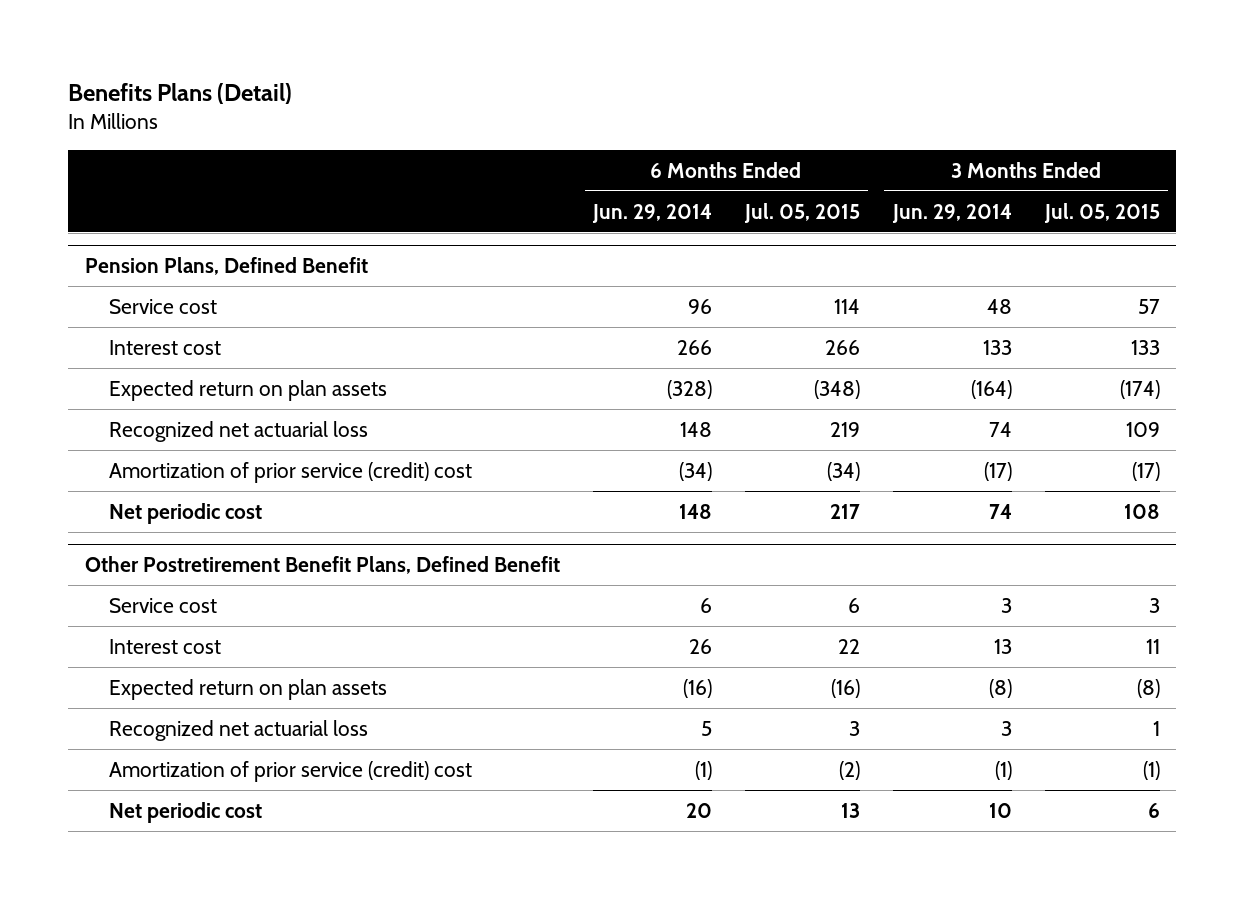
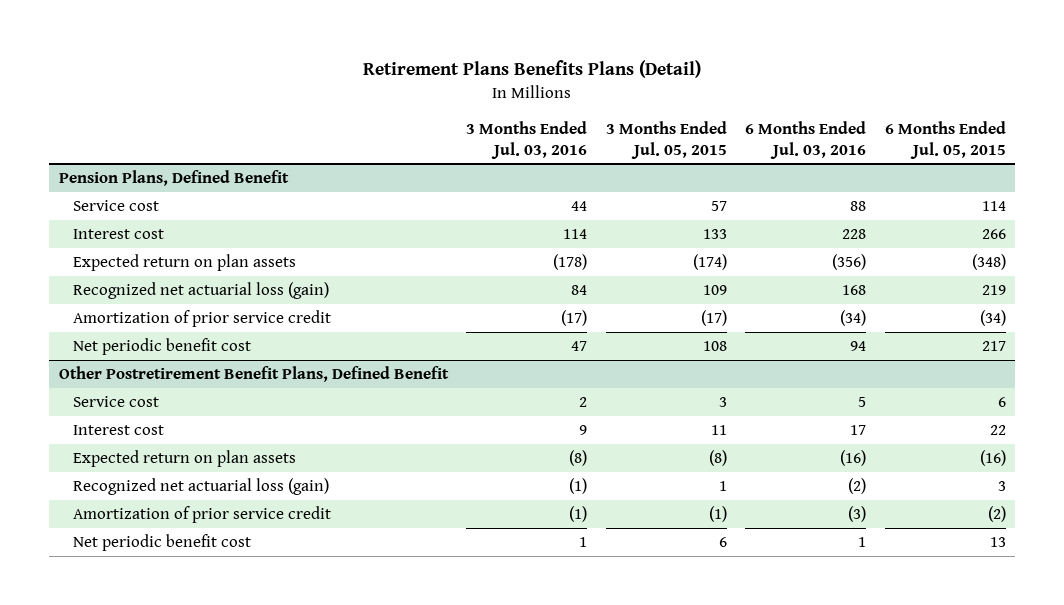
- Benefits Plans (Detail)
+ Retirement Plans Benefits Plans (Detail)
- | 6 Months Ended Jun. 29, 2014 | 6 Months Ended Jul. 05, 2015 | 3 Months Ended Jun. 29, 2014 | 3 Months Ended Jul. 05, 2015
+ | 3 Months Ended Jul. 03, 2016 | 3 Months Ended Jul. 05, 2015 | 6 Months Ended Jul. 03, 2016 | 6 Months Ended Jul. 05, 2015
@ Pension Plans, Defined Benefit
- Recognized net actuarial loss | 148 | 219 | 74 | 109
- Amortization of prior service (credit) cost | (34) | (34) | (17) | (17)
- Net periodic cost | 148 | 217 | 74 | 108
+ Recognized net actuarial loss (gain) | 84 | 109 | 168 | 219
+ Amortization of prior service credit | (17) | (17) | (34) | (34)
+ Net periodic benefit cost | 47 | 108 | 94 | 217
@ Other Postretirement Benefit Plans, Defined Benefit
- Recognized net actuarial loss | 5 | 3 | 3 | 1
- Amortization of prior service (credit) cost | (1) | (2) | (1) | (1)
- Net periodic cost | 20 | 13 | 10 | 6
+ Recognized net actuarial loss (gain) | (1) | 1 | (2) | 3
+ Amortization of prior service credit | (1) | (1) | (3) | (2)
+ Net periodic benefit cost | 1 | 6 | 1 | 13

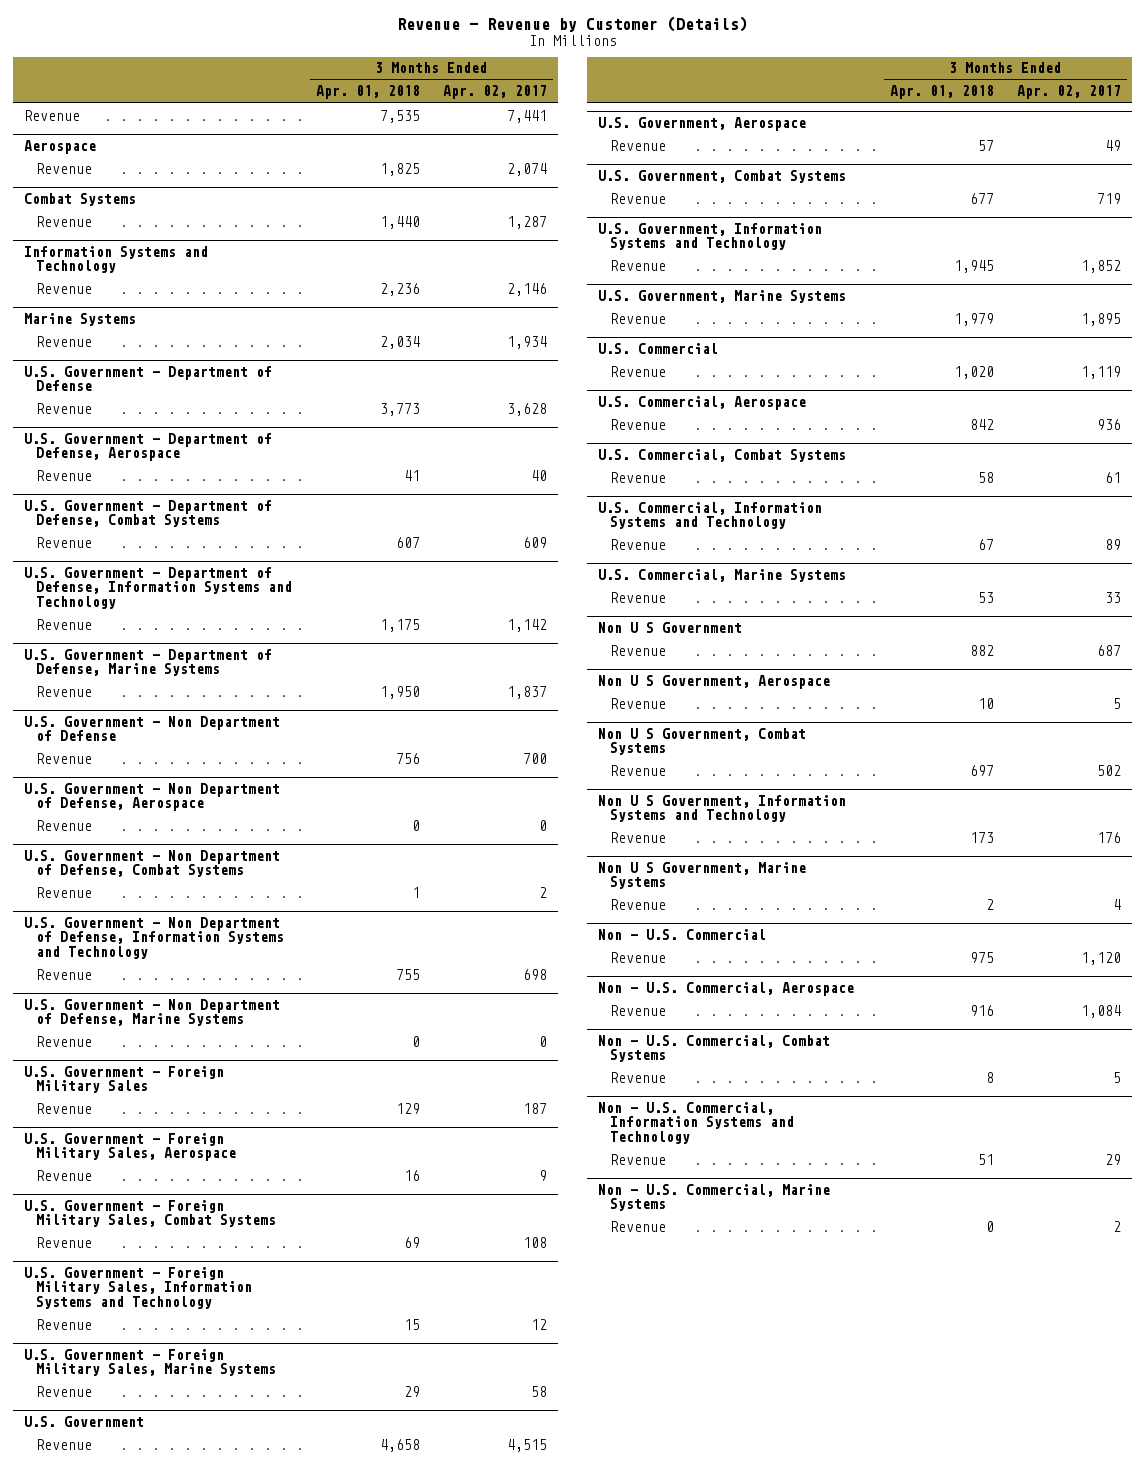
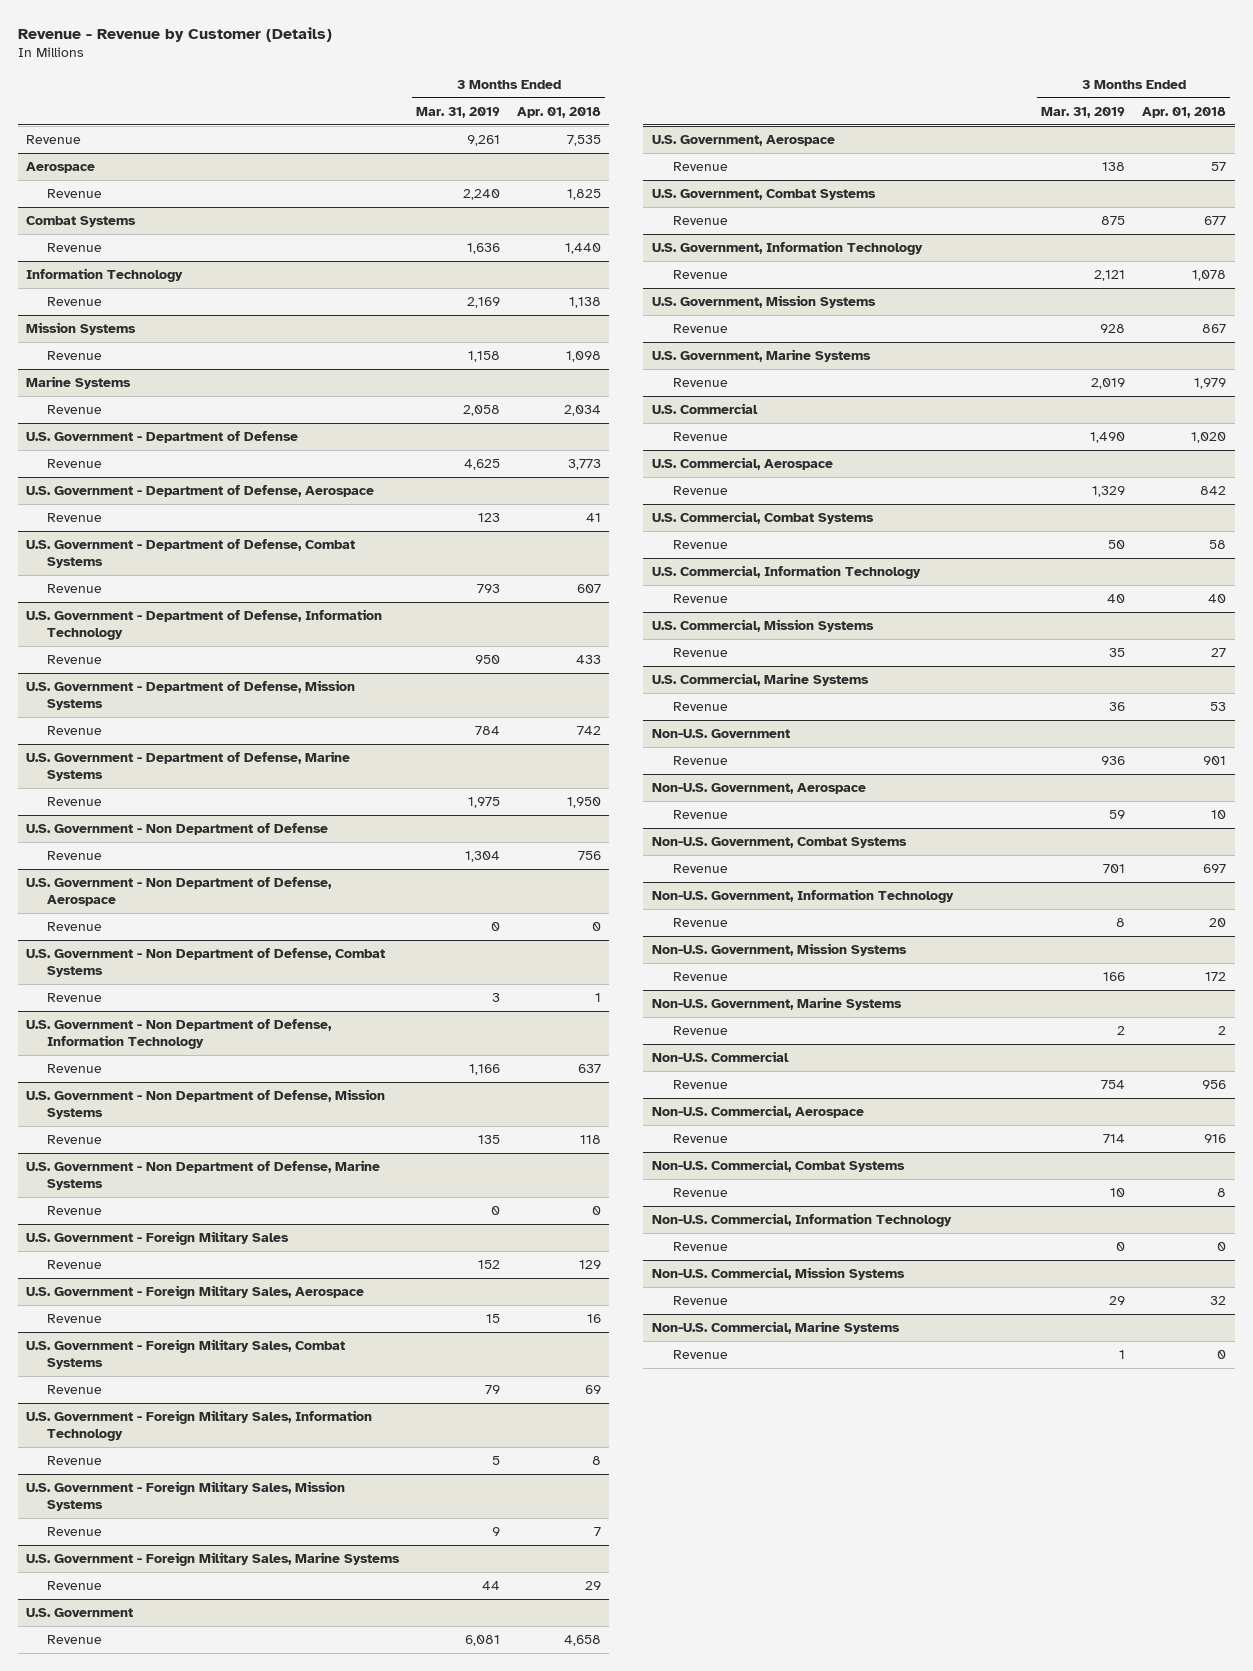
- | 3 Months Ended Apr. 01, 2018 | 3 Months Ended Apr. 02, 2017
+ | 3 Months Ended Mar. 31, 2019 | 3 Months Ended Apr. 01, 2018
- Information Systems and Technology
- Revenue | 2,236 | 2,146
+ Information Technology
+ Revenue | 2,169 | 1,138
+ Mission Systems
+ Revenue | 1,158 | 1,098
- U.S. Government - Department of Defense, Information Systems and Technology
- Revenue | 1,175 | 1,142
+ U.S. Government - Department of Defense, Information Technology
+ Revenue | 950 | 433
+ U.S. Government - Department of Defense, Mission Systems
+ Revenue | 784 | 742
- U.S. Government - Non Department of Defense, Information Systems and Technology
- Revenue | 755 | 698
+ U.S. Government - Non Department of Defense, Information Technology
+ Revenue | 1,166 | 637
+ U.S. Government - Non Department of Defense, Mission Systems
+ Revenue | 135 | 118
- U.S. Government - Foreign Military Sales, Information Systems and Technology
- Revenue | 15 | 12
+ U.S. Government - Foreign Military Sales, Information Technology
+ Revenue | 5 | 8
+ U.S. Government - Foreign Military Sales, Mission Systems
+ Revenue | 9 | 7
- U.S. Government, Information Systems and Technology
- Revenue | 1,945 | 1,852
+ U.S. Government, Information Technology
+ Revenue | 2,121 | 1,078
+ U.S. Government, Mission Systems
+ Revenue | 928 | 867
- U.S. Commercial, Information Systems and Technology
- Revenue | 67 | 89
+ U.S. Commercial, Information Technology
+ Revenue | 40 | 40
+ U.S. Commercial, Mission Systems
+ Revenue | 35 | 27
- Non U S Government
- Revenue | 882 | 687
- Non U S Government, Aerospace
+ Non-U.S. Government
+ Revenue | 936 | 901
+ Non-U.S. Government, Aerospace
- Non U S Government, Combat Systems
+ Non-U.S. Government, Combat Systems
- Non U S Government, Information Systems and Technology
- Revenue | 173 | 176
- Non U S Government, Marine Systems
+ Non-U.S. Government, Information Technology
+ Revenue | 8 | 20
+ Non-U.S. Government, Mission Systems
+ Revenue | 166 | 172
+ Non-U.S. Government, Marine Systems
- Non - U.S. Commercial
- Revenue | 975 | 1,120
- Non - U.S. Commercial, Aerospace
+ Non-U.S. Commercial
+ Revenue | 754 | 956
+ Non-U.S. Commercial, Aerospace
- Non - U.S. Commercial, Combat Systems
+ Non-U.S. Commercial, Combat Systems
- Non - U.S. Commercial, Information Systems and Technology
- Revenue | 51 | 29
- Non - U.S. Commercial, Marine Systems
+ Non-U.S. Commercial, Information Technology
+ Non-U.S. Commercial, Mission Systems
+ Revenue | 29 | 32
+ Non-U.S. Commercial, Marine Systems
+ Revenue | 1 | 0

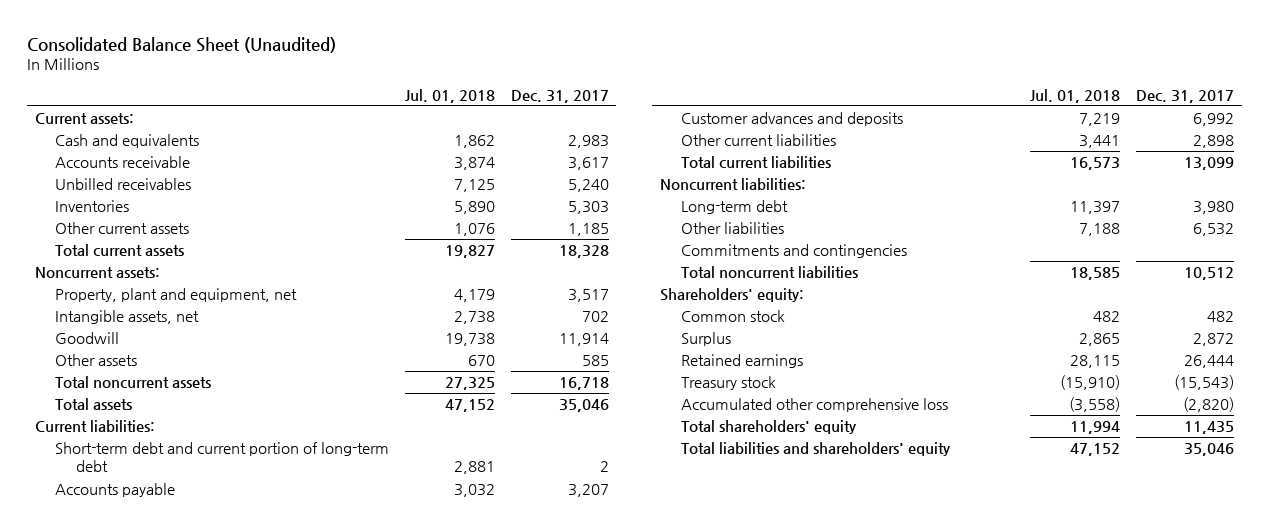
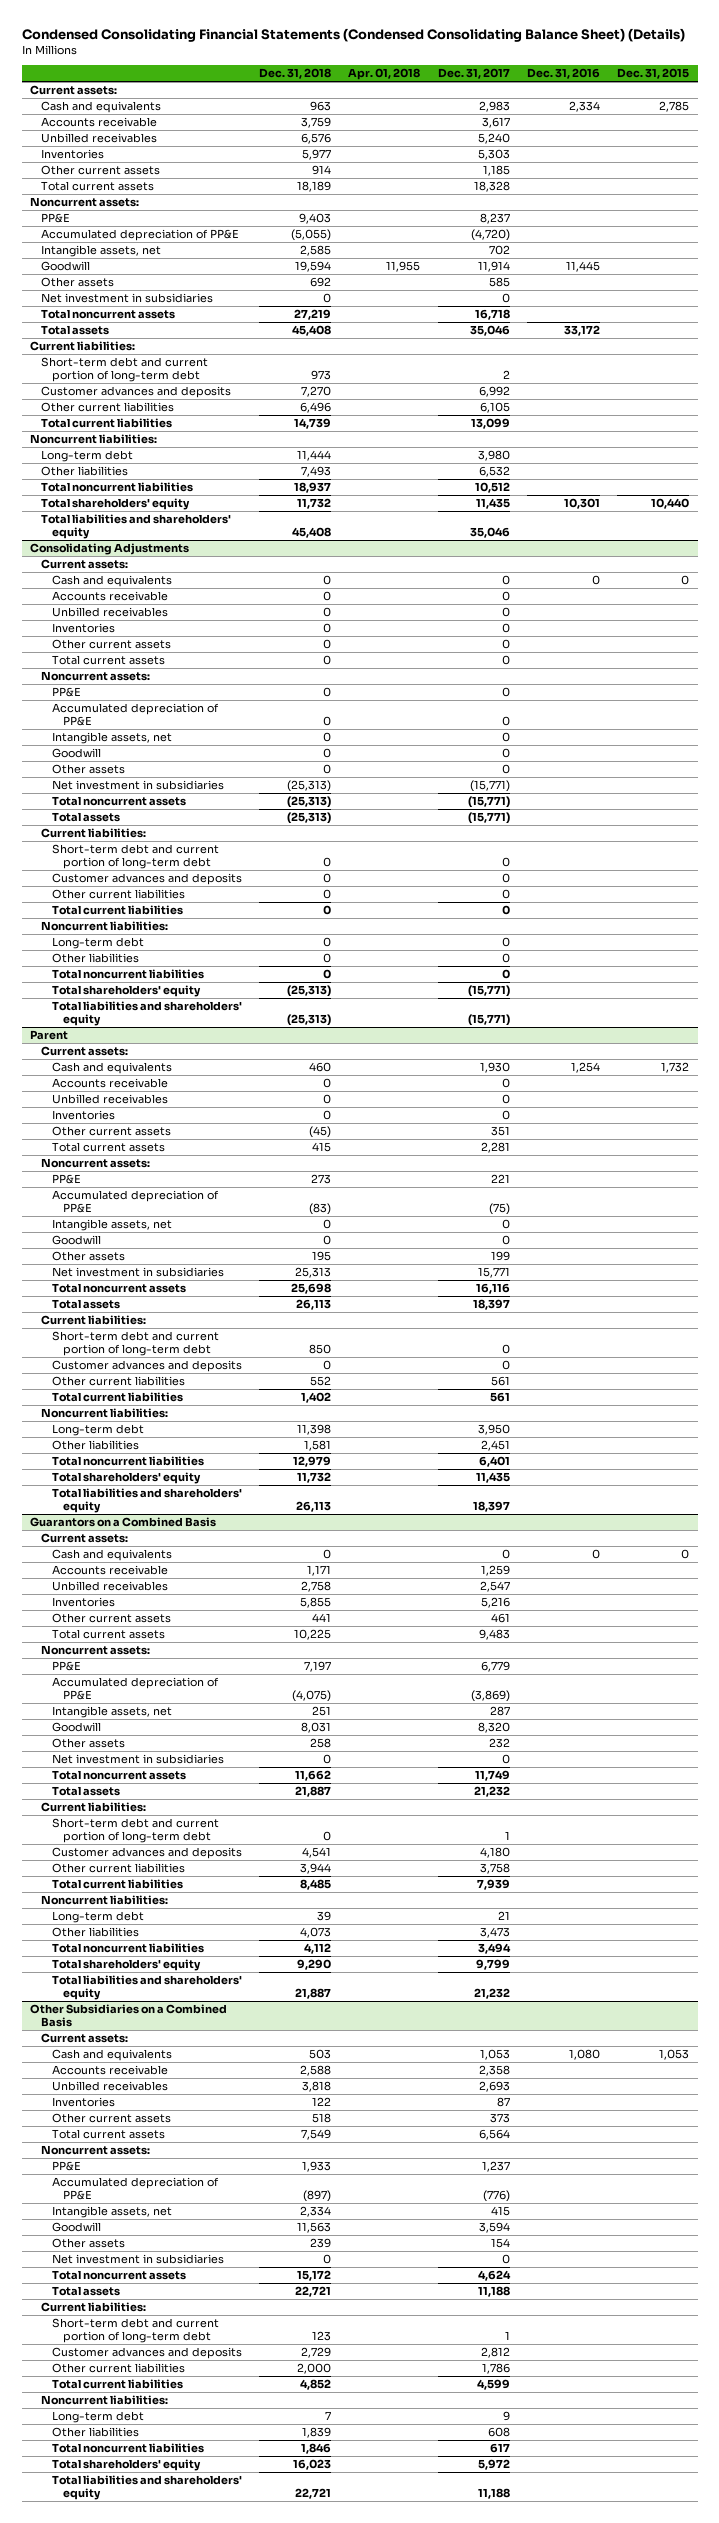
- Consolidated Balance Sheet (Unaudited)
+ Condensed Consolidating Financial Statements (Condensed Consolidating Balance Sheet) (Details)
- | Jul. 01, 2018 | Dec. 31, 2017
+ | Dec. 31, 2018 | Apr. 01, 2018 | Dec. 31, 2017 | Dec. 31, 2016 | Dec. 31, 2015
- Property, plant and equipment, net | 4,179 | 3,517
+ PP&E | 9,403 | | 8,237 | |
+ Accumulated depreciation of PP&E | (5,055) | | (4,720) | |
+ Net investment in subsidiaries | 0 | | 0 | |
- Accounts payable | 3,032 | 3,207
- Other current liabilities | 3,441 | 2,898
+ Other current liabilities | 6,496 | | 6,105 | |
- Commitments and contingencies
- Shareholders' equity:
- Common stock | 482 | 482
- Surplus | 2,865 | 2,872
- Retained earnings | 28,115 | 26,444
- Treasury stock | (15,910) | (15,543)
- Accumulated other comprehensive loss | (3,558) | (2,820)
+ Consolidating Adjustments
+ Current assets:
+ Cash and equivalents | 0 | | 0 | 0 | 0
+ Accounts receivable | 0 | | 0 | |
+ Unbilled receivables | 0 | | 0 | |
+ Inventories | 0 | | 0 | |
+ Other current assets | 0 | | 0 | |
+ Total current assets | 0 | | 0 | |
+ Noncurrent assets:
+ PP&E | 0 | | 0 | |
+ Accumulated depreciation of PP&E | 0 | | 0 | |
+ Intangible assets, net | 0 | | 0 | |
+ Goodwill | 0 | | 0 | |
+ Other assets | 0 | | 0 | |
+ Net investment in subsidiaries | (25,313) | | (15,771) | |
+ Total noncurrent assets | (25,313) | | (15,771) | |
+ Total assets | (25,313) | | (15,771) | |
+ Current liabilities:
+ Short-term debt and current portion of long-term debt | 0 | | 0 | |
+ Customer advances and deposits | 0 | | 0 | |
+ Other current liabilities | 0 | | 0 | |
+ Total current liabilities | 0 | | 0 | |
+ Noncurrent liabilities:
+ Long-term debt | 0 | | 0 | |
+ Other liabilities | 0 | | 0 | |
+ Total noncurrent liabilities | 0 | | 0 | |
+ Total shareholders' equity | (25,313) | | (15,771) | |
+ Total liabilities and shareholders' equity | (25,313) | | (15,771) | |
+ Parent
+ Current assets:
+ Cash and equivalents | 460 | | 1,930 | 1,254 | 1,732
+ Accounts receivable | 0 | | 0 | |
+ Unbilled receivables | 0 | | 0 | |
+ Inventories | 0 | | 0 | |
+ Other current assets | (45) | | 351 | |
+ Total current assets | 415 | | 2,281 | |
+ Noncurrent assets:
+ PP&E | 273 | | 221 | |
+ Accumulated depreciation of PP&E | (83) | | (75) | |
+ Intangible assets, net | 0 | | 0 | |
+ Goodwill | 0 | | 0 | |
+ Other assets | 195 | | 199 | |
+ Net investment in subsidiaries | 25,313 | | 15,771 | |
+ Total noncurrent assets | 25,698 | | 16,116 | |
+ Total assets | 26,113 | | 18,397 | |
+ Current liabilities:
+ Short-term debt and current portion of long-term debt | 850 | | 0 | |
+ Customer advances and deposits | 0 | | 0 | |
+ Other current liabilities | 552 | | 561 | |
+ Total current liabilities | 1,402 | | 561 | |
+ Noncurrent liabilities:
+ Long-term debt | 11,398 | | 3,950 | |
+ Other liabilities | 1,581 | | 2,451 | |
+ Total noncurrent liabilities | 12,979 | | 6,401 | |
+ Total shareholders' equity | 11,732 | | 11,435 | |
+ Total liabilities and shareholders' equity | 26,113 | | 18,397 | |
+ Guarantors on a Combined Basis
+ Current assets:
+ Cash and equivalents | 0 | | 0 | 0 | 0
+ Accounts receivable | 1,171 | | 1,259 | |
+ Unbilled receivables | 2,758 | | 2,547 | |
+ Inventories | 5,855 | | 5,216 | |
+ Other current assets | 441 | | 461 | |
+ Total current assets | 10,225 | | 9,483 | |
+ Noncurrent assets:
+ PP&E | 7,197 | | 6,779 | |
+ Accumulated depreciation of PP&E | (4,075) | | (3,869) | |
+ Intangible assets, net | 251 | | 287 | |
+ Goodwill | 8,031 | | 8,320 | |
+ Other assets | 258 | | 232 | |
+ Net investment in subsidiaries | 0 | | 0 | |
+ Total noncurrent assets | 11,662 | | 11,749 | |
+ Total assets | 21,887 | | 21,232 | |
+ Current liabilities:
+ Short-term debt and current portion of long-term debt | 0 | | 1 | |
+ Customer advances and deposits | 4,541 | | 4,180 | |
+ Other current liabilities | 3,944 | | 3,758 | |
+ Total current liabilities | 8,485 | | 7,939 | |
+ Noncurrent liabilities:
+ Long-term debt | 39 | | 21 | |
+ Other liabilities | 4,073 | | 3,473 | |
+ Total noncurrent liabilities | 4,112 | | 3,494 | |
+ Total shareholders' equity | 9,290 | | 9,799 | |
+ Total liabilities and shareholders' equity | 21,887 | | 21,232 | |
+ Other Subsidiaries on a Combined Basis
+ Current assets:
+ Cash and equivalents | 503 | | 1,053 | 1,080 | 1,053
+ Accounts receivable | 2,588 | | 2,358 | |
+ Unbilled receivables | 3,818 | | 2,693 | |
+ Inventories | 122 | | 87 | |
+ Other current assets | 518 | | 373 | |
+ Total current assets | 7,549 | | 6,564 | |
+ Noncurrent assets:
+ PP&E | 1,933 | | 1,237 | |
+ Accumulated depreciation of PP&E | (897) | | (776) | |
+ Intangible assets, net | 2,334 | | 415 | |
+ Goodwill | 11,563 | | 3,594 | |
+ Other assets | 239 | | 154 | |
+ Net investment in subsidiaries | 0 | | 0 | |
+ Total noncurrent assets | 15,172 | | 4,624 | |
+ Total assets | 22,721 | | 11,188 | |
+ Current liabilities:
+ Short-term debt and current portion of long-term debt | 123 | | 1 | |
+ Customer advances and deposits | 2,729 | | 2,812 | |
+ Other current liabilities | 2,000 | | 1,786 | |
+ Total current liabilities | 4,852 | | 4,599 | |
+ Noncurrent liabilities:
+ Long-term debt | 7 | | 9 | |
+ Other liabilities | 1,839 | | 608 | |
+ Total noncurrent liabilities | 1,846 | | 617 | |
+ Total shareholders' equity | 16,023 | | 5,972 | |
+ Total liabilities and shareholders' equity | 22,721 | | 11,188 | |

